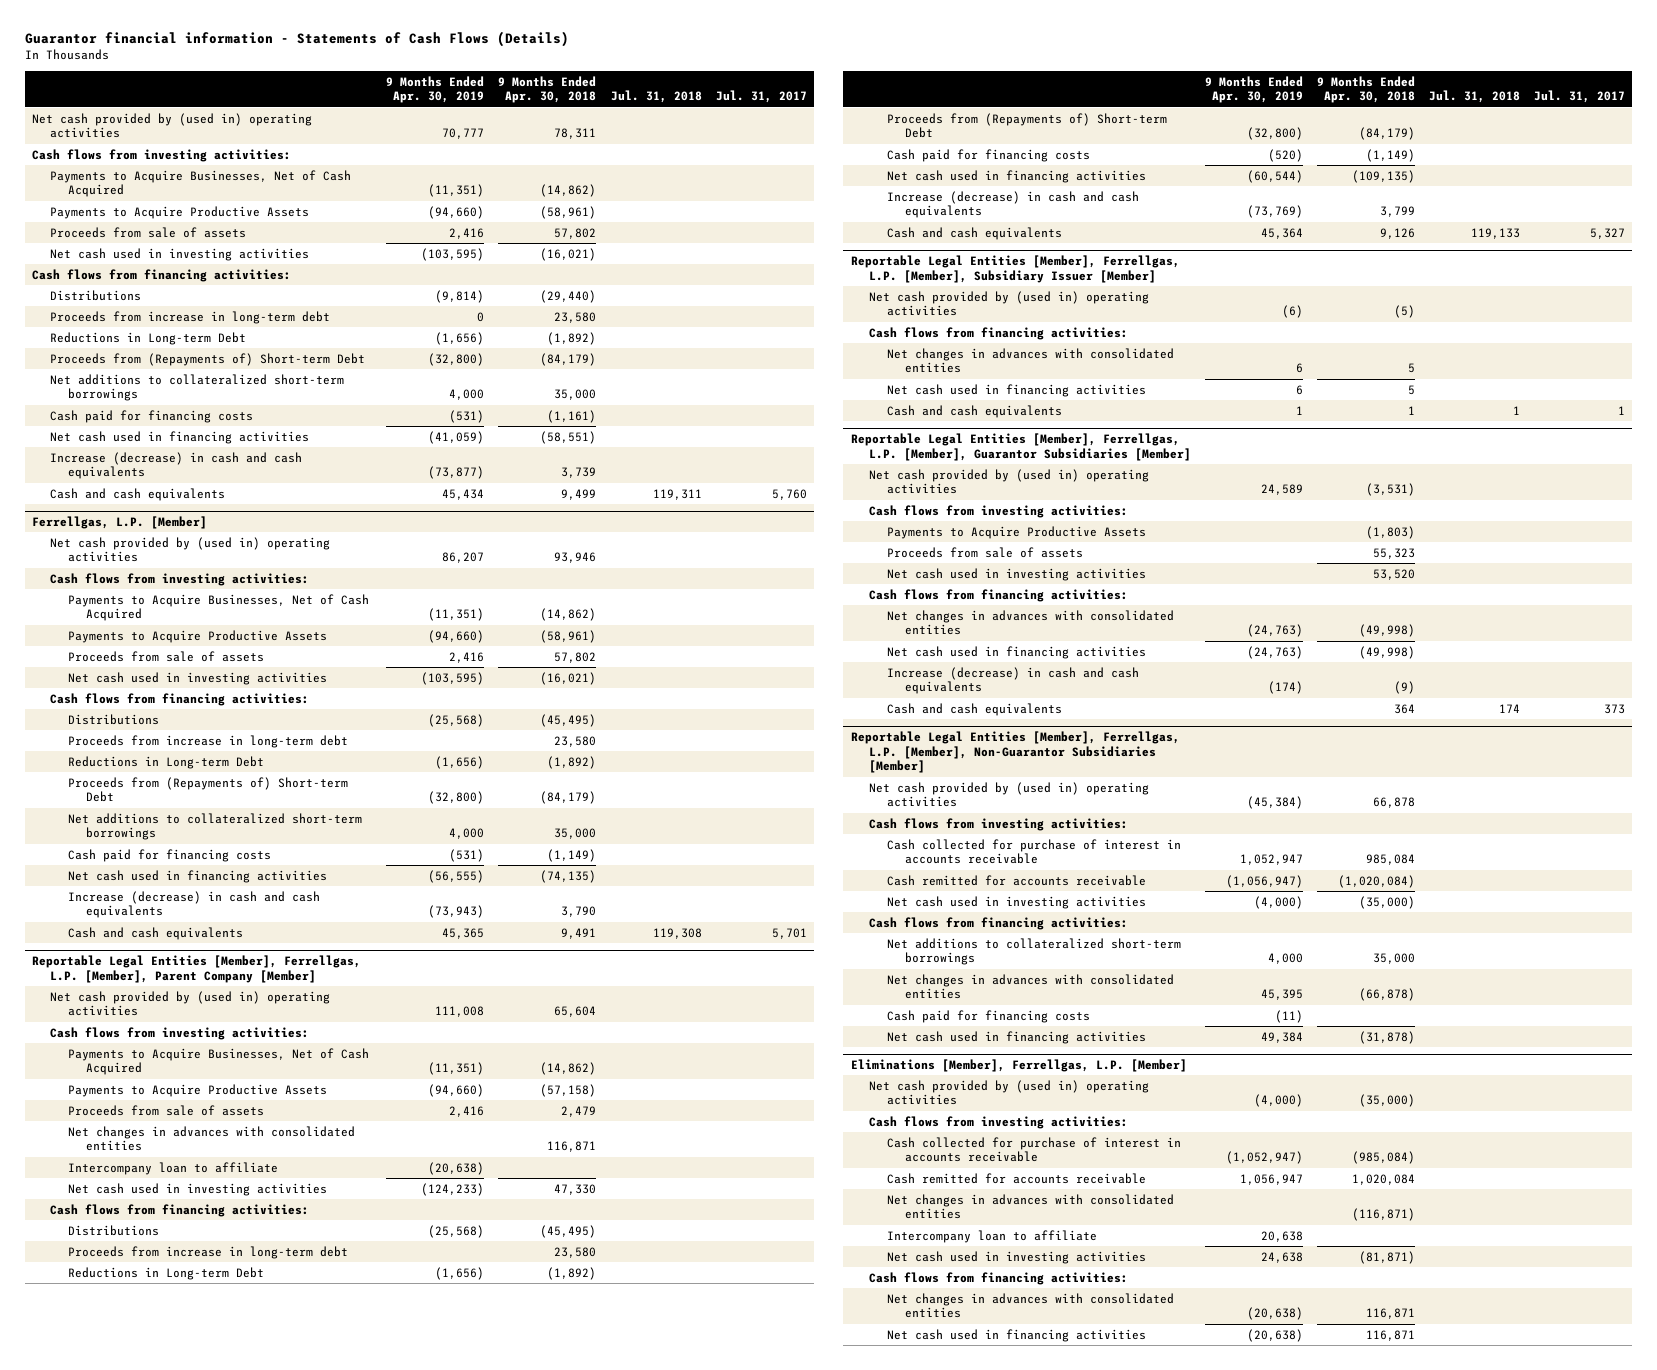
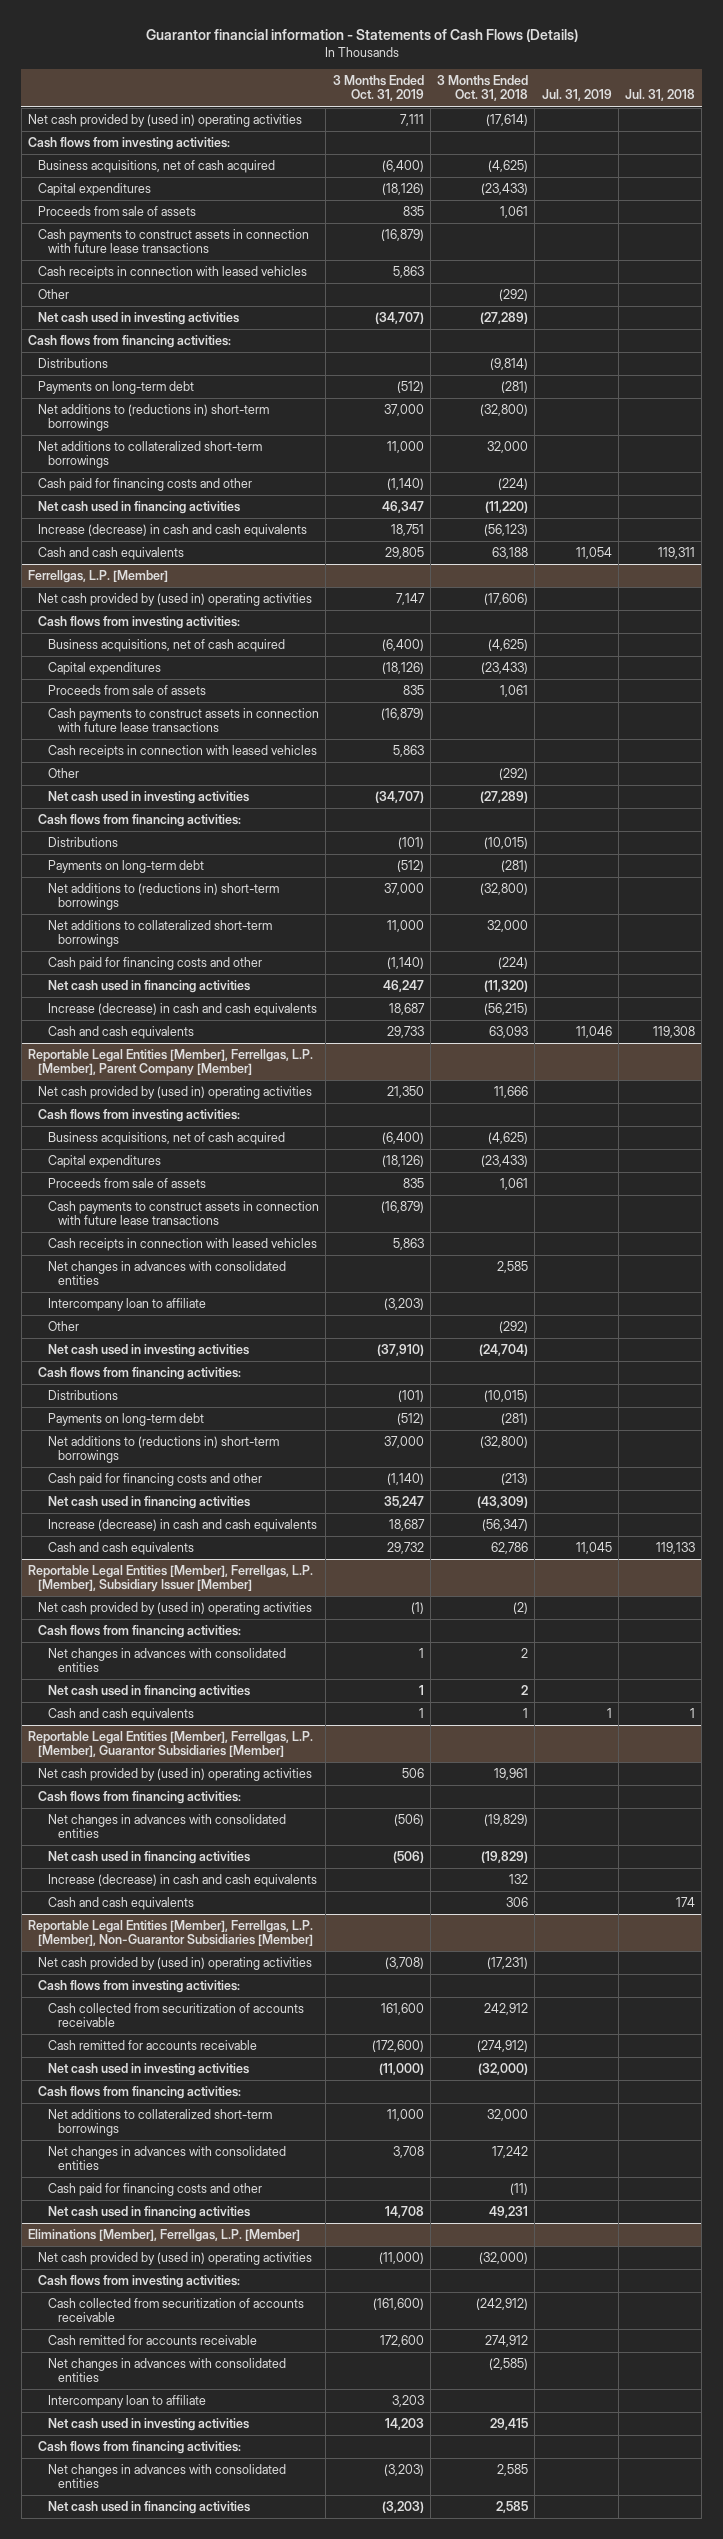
- | 9 Months Ended Apr. 30, 2019 | 9 Months Ended Apr. 30, 2018 | Jul. 31, 2018 | Jul. 31, 2017
+ | 3 Months Ended Oct. 31, 2019 | 3 Months Ended Oct. 31, 2018 | Jul. 31, 2019 | Jul. 31, 2018
- Payments to Acquire Businesses, Net of Cash Acquired | (11,351) | (14,862) | |
- Payments to Acquire Productive Assets | (94,660) | (58,961) | |
+ Business acquisitions, net of cash acquired | (6,400) | (4,625) | |
+ Capital expenditures | (18,126) | (23,433) | |
+ Cash payments to construct assets in connection with future lease transactions | (16,879) | | |
+ Cash receipts in connection with leased vehicles | 5,863 | | |
+ Other | | (292) | |
- Proceeds from increase in long-term debt | 0 | 23,580 | |
- Reductions in Long-term Debt | (1,656) | (1,892) | |
- Proceeds from (Repayments of) Short-term Debt | (32,800) | (84,179) | |
+ Payments on long-term debt | (512) | (281) | |
+ Net additions to (reductions in) short-term borrowings | 37,000 | (32,800) | |
- Cash paid for financing costs | (531) | (1,161) | |
+ Cash paid for financing costs and other | (1,140) | (224) | |
@ Ferrellgas, L.P. [Member]
- Payments to Acquire Businesses, Net of Cash Acquired | (11,351) | (14,862) | |
- Payments to Acquire Productive Assets | (94,660) | (58,961) | |
+ Business acquisitions, net of cash acquired | (6,400) | (4,625) | |
+ Capital expenditures | (18,126) | (23,433) | |
+ Cash payments to construct assets in connection with future lease transactions | (16,879) | | |
+ Cash receipts in connection with leased vehicles | 5,863 | | |
+ Other | | (292) | |
- Proceeds from increase in long-term debt | | 23,580 | |
- Reductions in Long-term Debt | (1,656) | (1,892) | |
- Proceeds from (Repayments of) Short-term Debt | (32,800) | (84,179) | |
+ Payments on long-term debt | (512) | (281) | |
+ Net additions to (reductions in) short-term borrowings | 37,000 | (32,800) | |
- Cash paid for financing costs | (531) | (1,149) | |
+ Cash paid for financing costs and other | (1,140) | (224) | |
@ Reportable Legal Entities [Member], Ferrellgas, L.P. [Member], Parent Company [Member]
- Payments to Acquire Businesses, Net of Cash Acquired | (11,351) | (14,862) | |
- Payments to Acquire Productive Assets | (94,660) | (57,158) | |
+ Business acquisitions, net of cash acquired | (6,400) | (4,625) | |
+ Capital expenditures | (18,126) | (23,433) | |
+ Cash payments to construct assets in connection with future lease transactions | (16,879) | | |
+ Cash receipts in connection with leased vehicles | 5,863 | | |
+ Other | | (292) | |
- Proceeds from increase in long-term debt | | 23,580 | |
- Reductions in Long-term Debt | (1,656) | (1,892) | |
- Proceeds from (Repayments of) Short-term Debt | (32,800) | (84,179) | |
- Cash paid for financing costs | (520) | (1,149) | |
+ Payments on long-term debt | (512) | (281) | |
+ Net additions to (reductions in) short-term borrowings | 37,000 | (32,800) | |
+ Cash paid for financing costs and other | (1,140) | (213) | |
@ Reportable Legal Entities [Member], Ferrellgas, L.P. [Member], Guarantor Subsidiaries [Member]
- Cash flows from investing activities:
- Payments to Acquire Productive Assets | | (1,803) | |
- Proceeds from sale of assets | | 55,323 | |
- Net cash used in investing activities | | 53,520 | |
@ Reportable Legal Entities [Member], Ferrellgas, L.P. [Member], Non-Guarantor Subsidiaries [Member]
- Cash collected for purchase of interest in accounts receivable | 1,052,947 | 985,084 | |
+ Cash collected from securitization of accounts receivable | 161,600 | 242,912 | |
- Cash paid for financing costs | (11) | | |
+ Cash paid for financing costs and other | | (11) | |
@ Eliminations [Member], Ferrellgas, L.P. [Member]
- Cash collected for purchase of interest in accounts receivable | (1,052,947) | (985,084) | |
+ Cash collected from securitization of accounts receivable | (161,600) | (242,912) | |

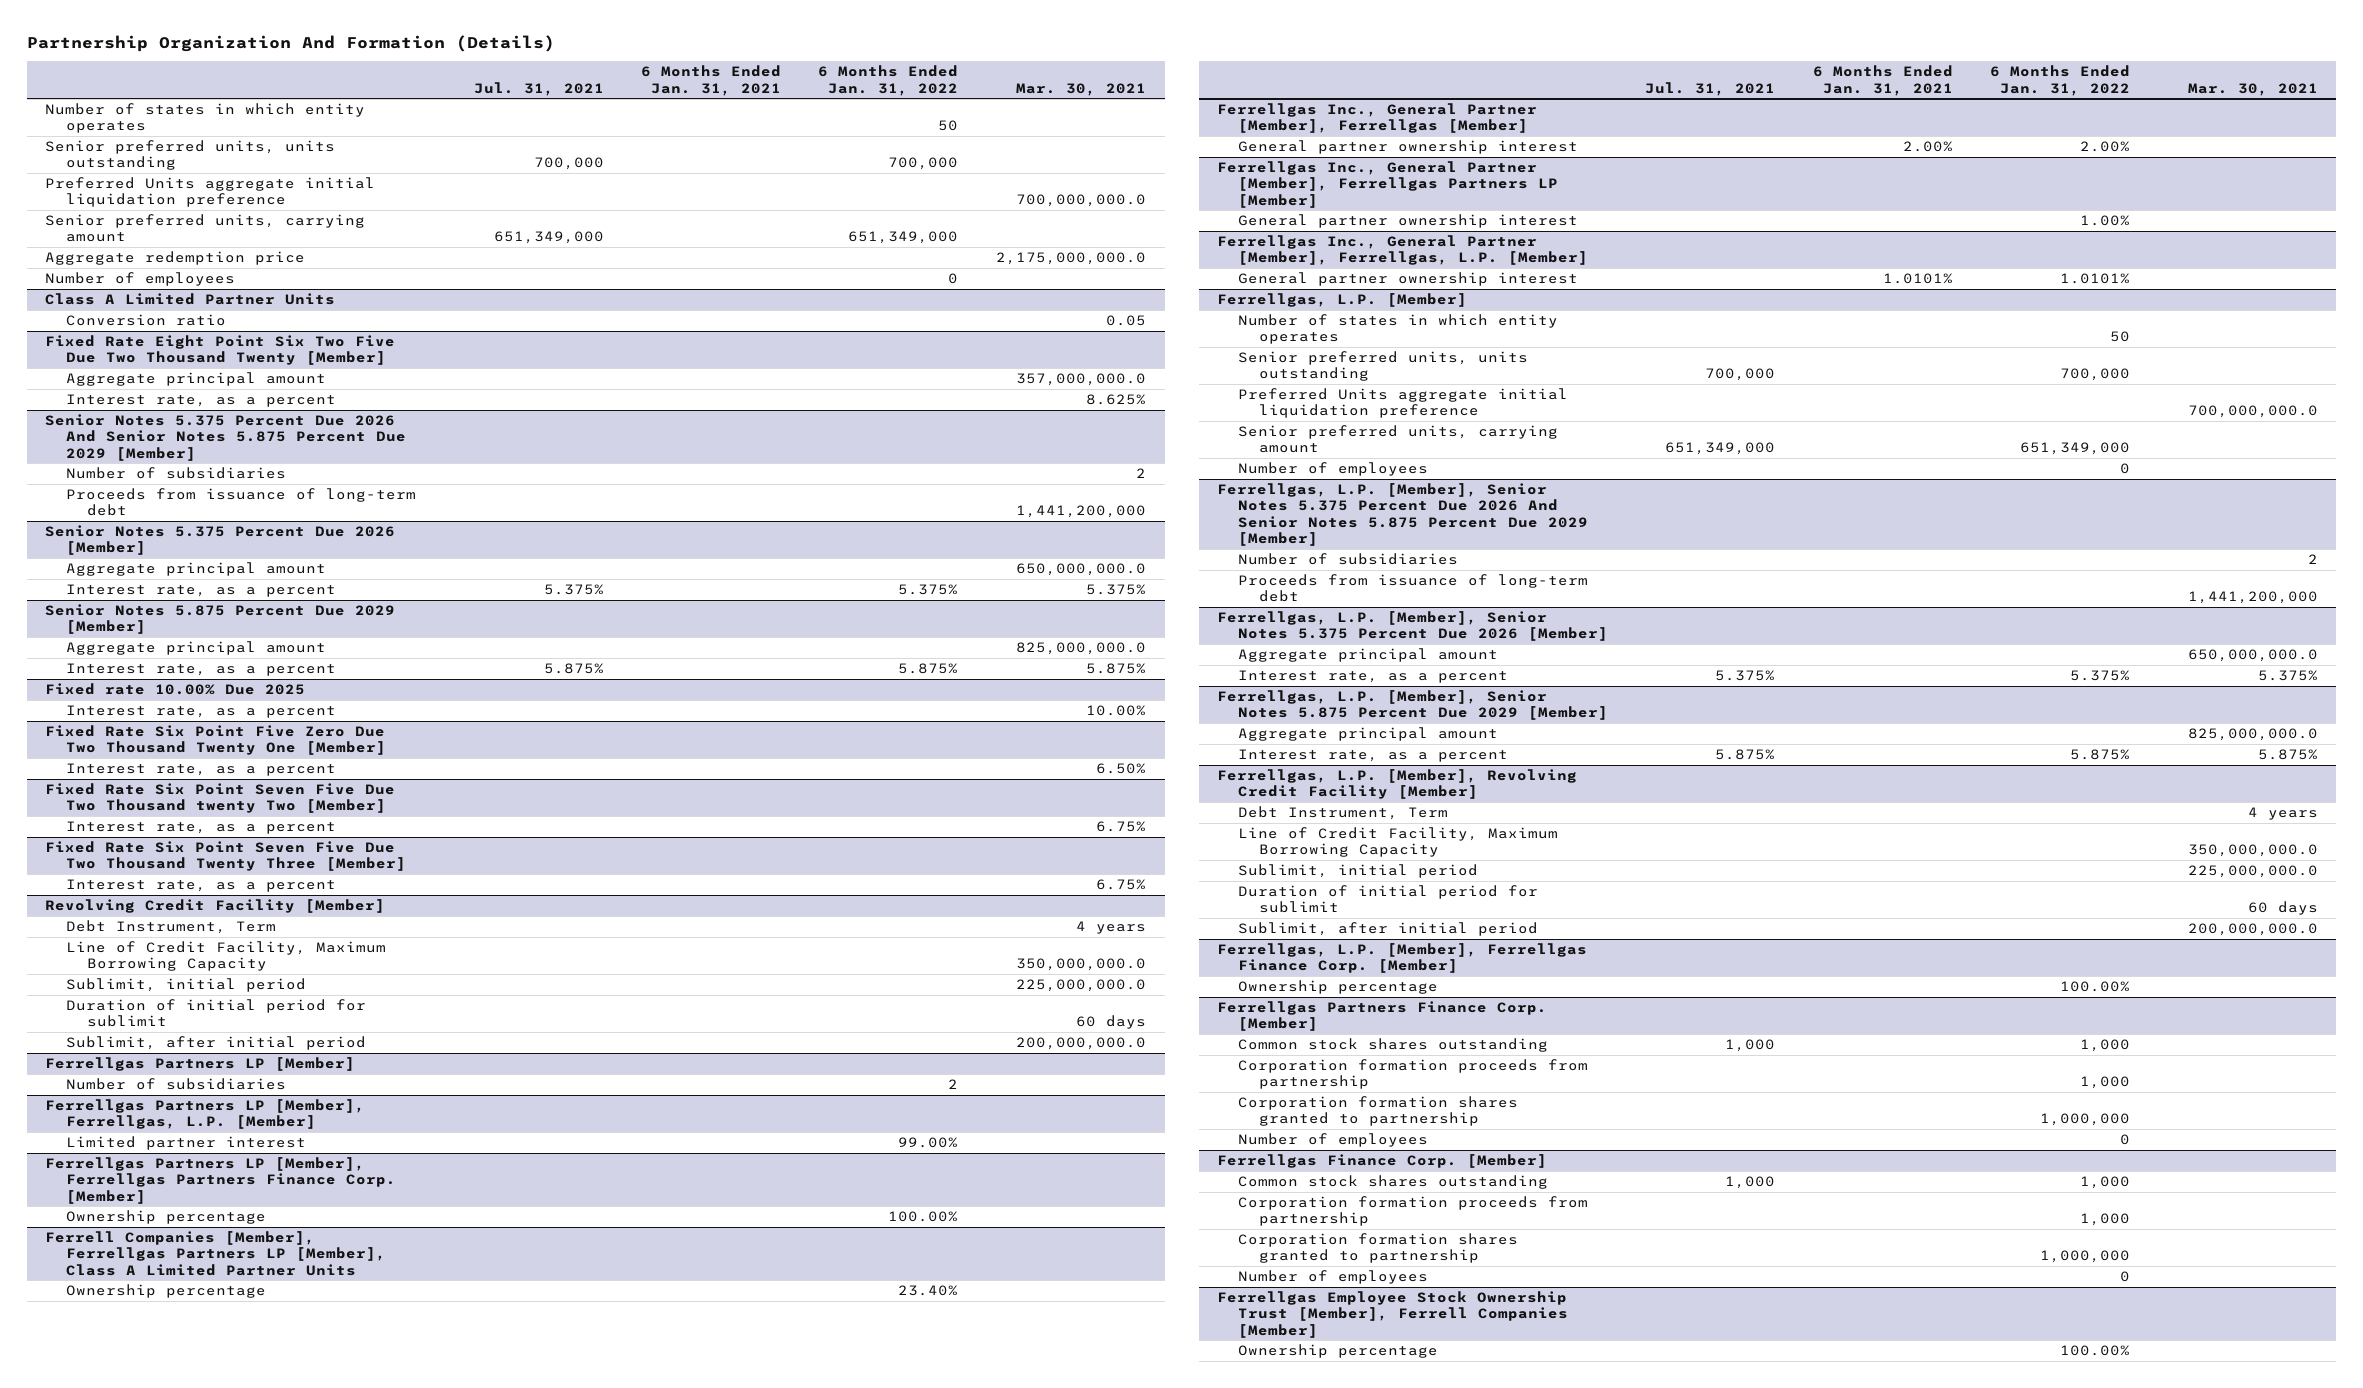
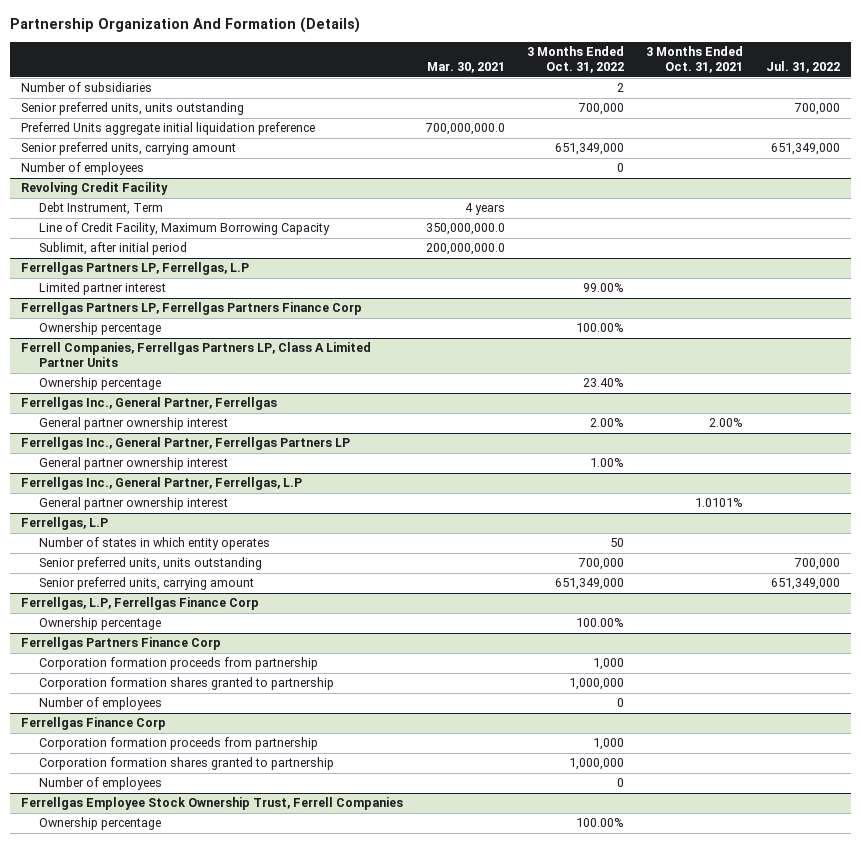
- | Jul. 31, 2021 | 6 Months Ended Jan. 31, 2021 | 6 Months Ended Jan. 31, 2022 | Mar. 30, 2021
+ | Mar. 30, 2021 | 3 Months Ended Oct. 31, 2022 | 3 Months Ended Oct. 31, 2021 | Jul. 31, 2022
- Number of states in which entity operates | | | 50 |
+ Number of subsidiaries | | 2 | |
- Aggregate redemption price | | | | 2,175,000,000.0
- Class A Limited Partner Units
- Conversion ratio | | | | 0.05
- Fixed Rate Eight Point Six Two Five Due Two Thousand Twenty [Member]
- Aggregate principal amount | | | | 357,000,000.0
- Interest rate, as a percent | | | | 8.625%
- Senior Notes 5.375 Percent Due 2026 And Senior Notes 5.875 Percent Due 2029 [Member]
- Number of subsidiaries | | | | 2
- Proceeds from issuance of long-term debt | | | | 1,441,200,000
- Senior Notes 5.375 Percent Due 2026 [Member]
- Aggregate principal amount | | | | 650,000,000.0
- Interest rate, as a percent | 5.375% | | 5.375% | 5.375%
- Senior Notes 5.875 Percent Due 2029 [Member]
- Aggregate principal amount | | | | 825,000,000.0
- Interest rate, as a percent | 5.875% | | 5.875% | 5.875%
- Fixed rate 10.00% Due 2025
- Interest rate, as a percent | | | | 10.00%
- Fixed Rate Six Point Five Zero Due Two Thousand Twenty One [Member]
- Interest rate, as a percent | | | | 6.50%
- Fixed Rate Six Point Seven Five Due Two Thousand twenty Two [Member]
- Interest rate, as a percent | | | | 6.75%
- Fixed Rate Six Point Seven Five Due Two Thousand Twenty Three [Member]
- Interest rate, as a percent | | | | 6.75%
- Revolving Credit Facility [Member]
+ Revolving Credit Facility
- Sublimit, initial period | | | | 225,000,000.0
- Duration of initial period for sublimit | | | | 60 days
- Ferrellgas Partners LP [Member]
- Number of subsidiaries | | | 2 |
- Ferrellgas Partners LP [Member], Ferrellgas, L.P. [Member]
+ Ferrellgas Partners LP, Ferrellgas, L.P
- Ferrellgas Partners LP [Member], Ferrellgas Partners Finance Corp. [Member]
+ Ferrellgas Partners LP, Ferrellgas Partners Finance Corp
- Ferrell Companies [Member], Ferrellgas Partners LP [Member], Class A Limited Partner Units
+ Ferrell Companies, Ferrellgas Partners LP, Class A Limited Partner Units
- Ferrellgas Inc., General Partner [Member], Ferrellgas [Member]
+ Ferrellgas Inc., General Partner, Ferrellgas
- Ferrellgas Inc., General Partner [Member], Ferrellgas Partners LP [Member]
+ Ferrellgas Inc., General Partner, Ferrellgas Partners LP
- Ferrellgas Inc., General Partner [Member], Ferrellgas, L.P. [Member]
+ Ferrellgas Inc., General Partner, Ferrellgas, L.P
- Ferrellgas, L.P. [Member]
+ Ferrellgas, L.P
- Preferred Units aggregate initial liquidation preference | | | | 700,000,000.0
- Number of employees | | | 0 |
- Ferrellgas, L.P. [Member], Senior Notes 5.375 Percent Due 2026 And Senior Notes 5.875 Percent Due 2029 [Member]
- Number of subsidiaries | | | | 2
- Proceeds from issuance of long-term debt | | | | 1,441,200,000
- Ferrellgas, L.P. [Member], Senior Notes 5.375 Percent Due 2026 [Member]
- Aggregate principal amount | | | | 650,000,000.0
- Interest rate, as a percent | 5.375% | | 5.375% | 5.375%
- Ferrellgas, L.P. [Member], Senior Notes 5.875 Percent Due 2029 [Member]
- Aggregate principal amount | | | | 825,000,000.0
- Interest rate, as a percent | 5.875% | | 5.875% | 5.875%
- Ferrellgas, L.P. [Member], Revolving Credit Facility [Member]
- Debt Instrument, Term | | | | 4 years
- Line of Credit Facility, Maximum Borrowing Capacity | | | | 350,000,000.0
- Sublimit, initial period | | | | 225,000,000.0
- Duration of initial period for sublimit | | | | 60 days
- Sublimit, after initial period | | | | 200,000,000.0
- Ferrellgas, L.P. [Member], Ferrellgas Finance Corp. [Member]
+ Ferrellgas, L.P, Ferrellgas Finance Corp
- Ferrellgas Partners Finance Corp. [Member]
- Common stock shares outstanding | 1,000 | | 1,000 |
+ Ferrellgas Partners Finance Corp
- Ferrellgas Finance Corp. [Member]
- Common stock shares outstanding | 1,000 | | 1,000 |
+ Ferrellgas Finance Corp
- Ferrellgas Employee Stock Ownership Trust [Member], Ferrell Companies [Member]
+ Ferrellgas Employee Stock Ownership Trust, Ferrell Companies

